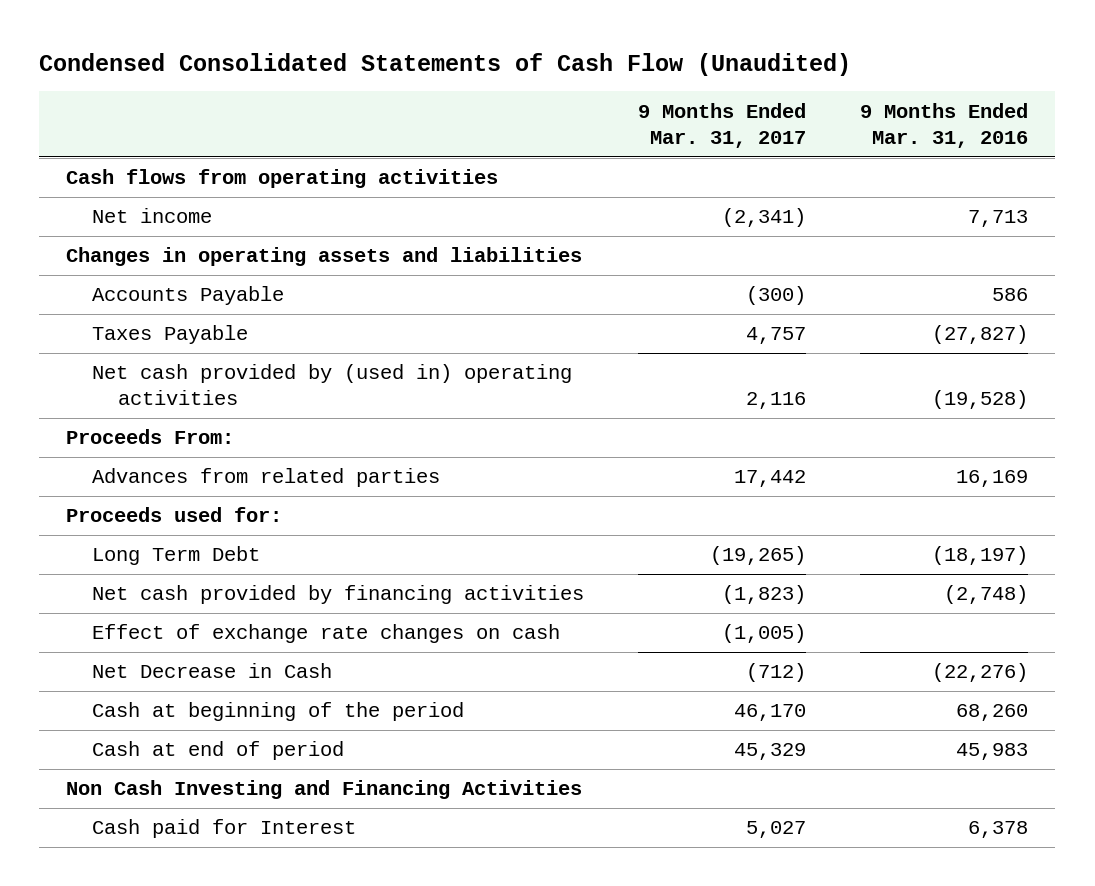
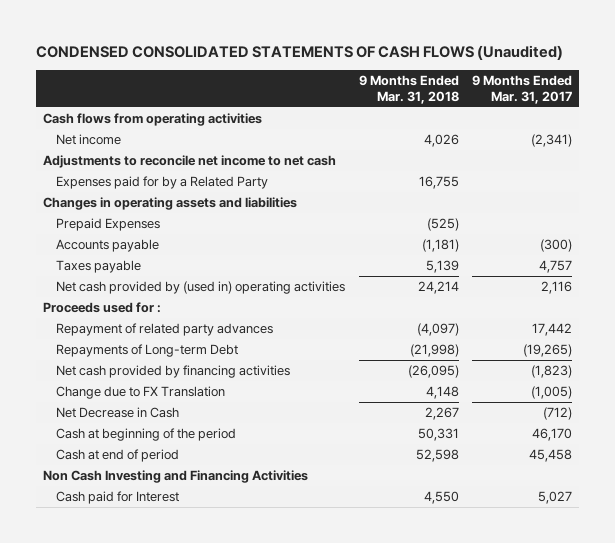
- Condensed Consolidated Statements of Cash Flow (Unaudited)
+ CONDENSED CONSOLIDATED STATEMENTS OF CASH FLOWS (Unaudited)
- | 9 Months Ended Mar. 31, 2017 | 9 Months Ended Mar. 31, 2016
+ | 9 Months Ended Mar. 31, 2018 | 9 Months Ended Mar. 31, 2017
+ Adjustments to reconcile net income to net cash
+ Expenses paid for by a Related Party | 16,755 |
- Accounts Payable | (300) | 586
- Taxes Payable | 4,757 | (27,827)
+ Prepaid Expenses | (525) |
+ Accounts payable | (1,181) | (300)
+ Taxes payable | 5,139 | 4,757
- Proceeds From:
- Advances from related parties | 17,442 | 16,169
- Proceeds used for:
- Long Term Debt | (19,265) | (18,197)
+ Proceeds used for :
+ Repayment of related party advances | (4,097) | 17,442
+ Repayments of Long-term Debt | (21,998) | (19,265)
- Effect of exchange rate changes on cash | (1,005) |
+ Change due to FX Translation | 4,148 | (1,005)
- Cash at end of period | 45,329 | 45,983
+ Cash at end of period | 52,598 | 45,458

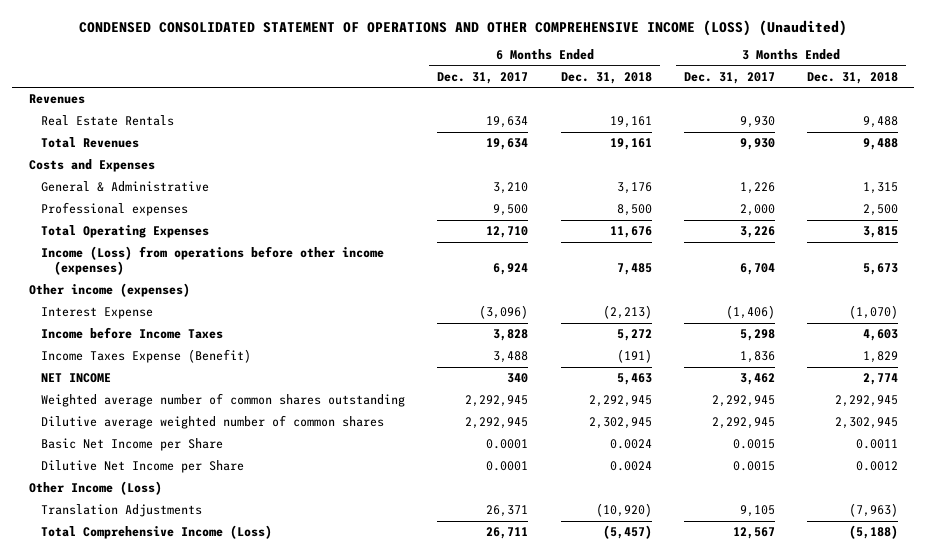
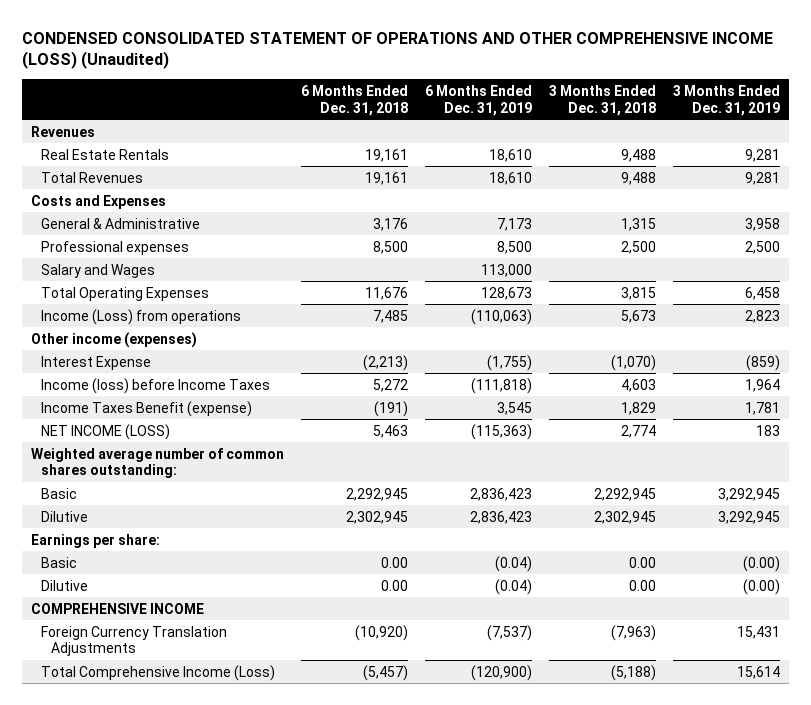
- | 6 Months Ended Dec. 31, 2017 | 6 Months Ended Dec. 31, 2018 | 3 Months Ended Dec. 31, 2017 | 3 Months Ended Dec. 31, 2018
+ | 6 Months Ended Dec. 31, 2018 | 6 Months Ended Dec. 31, 2019 | 3 Months Ended Dec. 31, 2018 | 3 Months Ended Dec. 31, 2019
+ Salary and Wages | | 113,000 | |
- Income (Loss) from operations before other income (expenses) | 6,924 | 7,485 | 6,704 | 5,673
+ Income (Loss) from operations | 7,485 | (110,063) | 5,673 | 2,823
- Income before Income Taxes | 3,828 | 5,272 | 5,298 | 4,603
- Income Taxes Expense (Benefit) | 3,488 | (191) | 1,836 | 1,829
- NET INCOME | 340 | 5,463 | 3,462 | 2,774
- Weighted average number of common shares outstanding | 2,292,945 | 2,292,945 | 2,292,945 | 2,292,945
- Dilutive average weighted number of common shares | 2,292,945 | 2,302,945 | 2,292,945 | 2,302,945
- Basic Net Income per Share | 0.0001 | 0.0024 | 0.0015 | 0.0011
- Dilutive Net Income per Share | 0.0001 | 0.0024 | 0.0015 | 0.0012
- Other Income (Loss)
- Translation Adjustments | 26,371 | (10,920) | 9,105 | (7,963)
+ Income (loss) before Income Taxes | 5,272 | (111,818) | 4,603 | 1,964
+ Income Taxes Benefit (expense) | (191) | 3,545 | 1,829 | 1,781
+ NET INCOME (LOSS) | 5,463 | (115,363) | 2,774 | 183
+ Weighted average number of common shares outstanding:
+ Basic | 2,292,945 | 2,836,423 | 2,292,945 | 3,292,945
+ Dilutive | 2,302,945 | 2,836,423 | 2,302,945 | 3,292,945
+ Earnings per share:
+ Basic | 0.00 | (0.04) | 0.00 | (0.00)
+ Dilutive | 0.00 | (0.04) | 0.00 | (0.00)
+ COMPREHENSIVE INCOME
+ Foreign Currency Translation Adjustments | (10,920) | (7,537) | (7,963) | 15,431

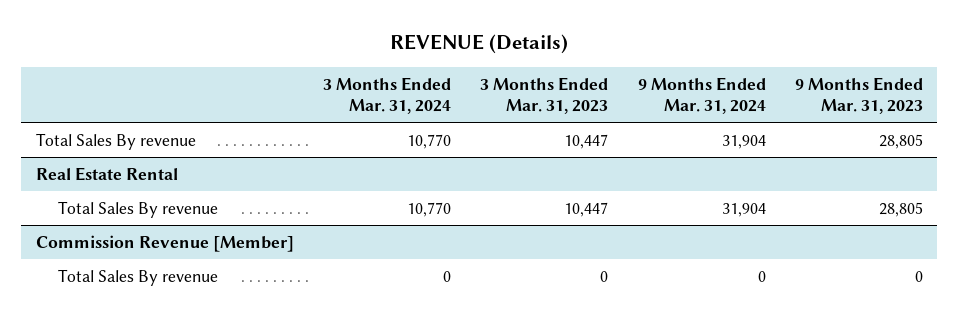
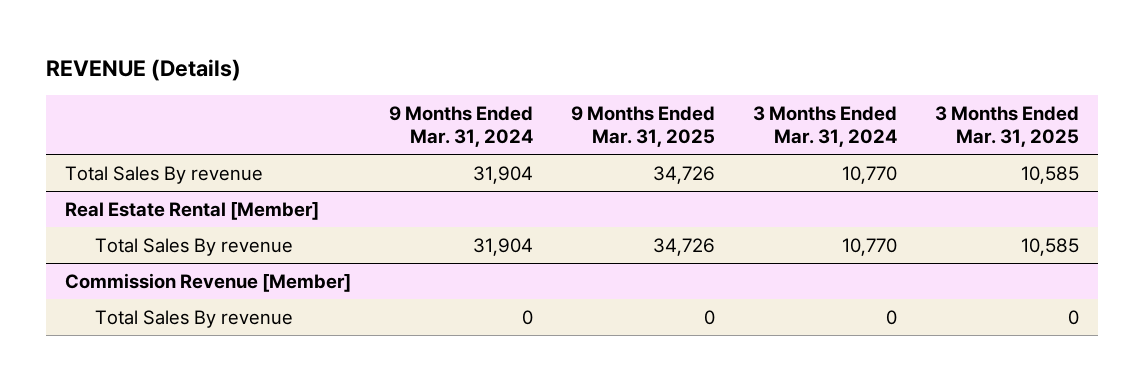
- | 3 Months Ended Mar. 31, 2024 | 3 Months Ended Mar. 31, 2023 | 9 Months Ended Mar. 31, 2024 | 9 Months Ended Mar. 31, 2023
+ | 9 Months Ended Mar. 31, 2024 | 9 Months Ended Mar. 31, 2025 | 3 Months Ended Mar. 31, 2024 | 3 Months Ended Mar. 31, 2025
- Real Estate Rental
+ Real Estate Rental [Member]

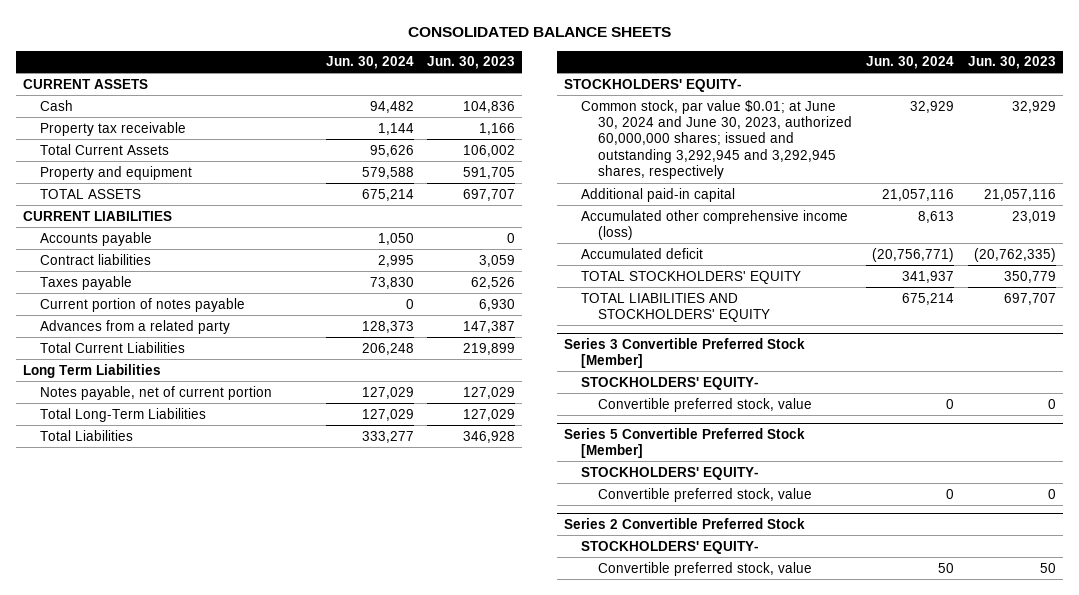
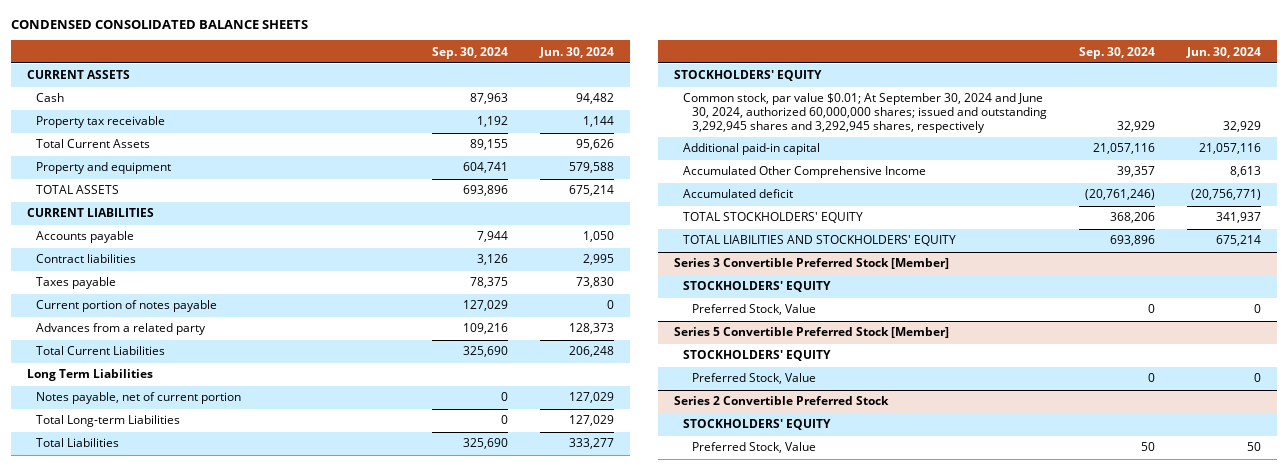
- CONSOLIDATED BALANCE SHEETS
+ CONDENSED CONSOLIDATED BALANCE SHEETS
- | Jun. 30, 2024 | Jun. 30, 2023
+ | Sep. 30, 2024 | Jun. 30, 2024
- Total Long-Term Liabilities | 127,029 | 127,029
+ Total Long-term Liabilities | 0 | 127,029
- STOCKHOLDERS' EQUITY-
- Common stock, par value $0.01; at June 30, 2024 and June 30, 2023, authorized 60,000,000 shares; issued and outstanding 3,292,945 and 3,292,945 shares, respectively | 32,929 | 32,929
+ STOCKHOLDERS' EQUITY
+ Common stock, par value $0.01; At September 30, 2024 and June 30, 2024, authorized 60,000,000 shares; issued and outstanding 3,292,945 shares and 3,292,945 shares, respectively | 32,929 | 32,929
- Accumulated other comprehensive income (loss) | 8,613 | 23,019
+ Accumulated Other Comprehensive Income | 39,357 | 8,613
@ Series 3 Convertible Preferred Stock [Member]
- STOCKHOLDERS' EQUITY-
- Convertible preferred stock, value | 0 | 0
+ STOCKHOLDERS' EQUITY
+ Preferred Stock, Value | 0 | 0
@ Series 5 Convertible Preferred Stock [Member]
- STOCKHOLDERS' EQUITY-
- Convertible preferred stock, value | 0 | 0
+ STOCKHOLDERS' EQUITY
+ Preferred Stock, Value | 0 | 0
@ Series 2 Convertible Preferred Stock
- STOCKHOLDERS' EQUITY-
- Convertible preferred stock, value | 50 | 50
+ STOCKHOLDERS' EQUITY
+ Preferred Stock, Value | 50 | 50

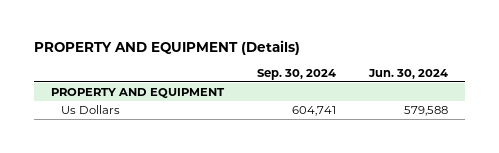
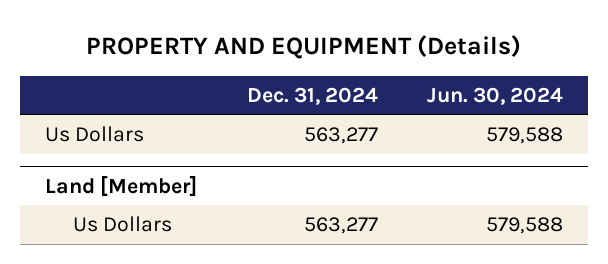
- | Sep. 30, 2024 | Jun. 30, 2024
+ | Dec. 31, 2024 | Jun. 30, 2024
- PROPERTY AND EQUIPMENT
+ Land [Member]
+ Us Dollars | 563,277 | 579,588

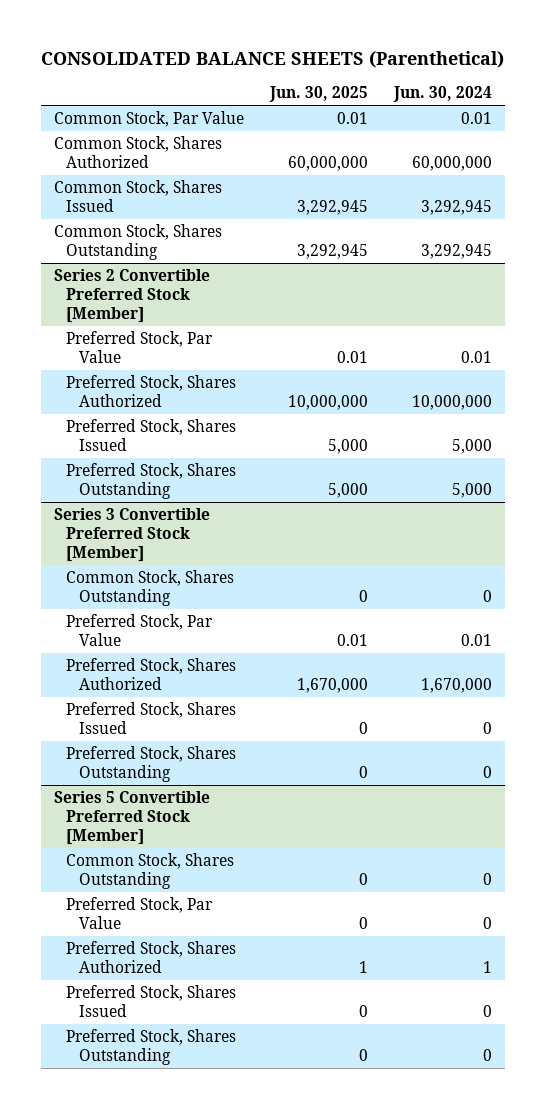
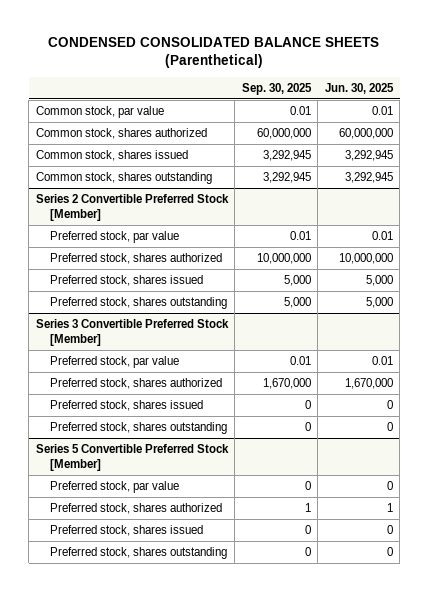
- CONSOLIDATED BALANCE SHEETS (Parenthetical)
+ CONDENSED CONSOLIDATED BALANCE SHEETS (Parenthetical)
- | Jun. 30, 2025 | Jun. 30, 2024
+ | Sep. 30, 2025 | Jun. 30, 2025
- Common Stock, Par Value | 0.01 | 0.01
- Common Stock, Shares Authorized | 60,000,000 | 60,000,000
- Common Stock, Shares Issued | 3,292,945 | 3,292,945
- Common Stock, Shares Outstanding | 3,292,945 | 3,292,945
+ Common stock, par value | 0.01 | 0.01
+ Common stock, shares authorized | 60,000,000 | 60,000,000
+ Common stock, shares issued | 3,292,945 | 3,292,945
+ Common stock, shares outstanding | 3,292,945 | 3,292,945
@ Series 2 Convertible Preferred Stock [Member]
- Preferred Stock, Par Value | 0.01 | 0.01
- Preferred Stock, Shares Authorized | 10,000,000 | 10,000,000
- Preferred Stock, Shares Issued | 5,000 | 5,000
- Preferred Stock, Shares Outstanding | 5,000 | 5,000
+ Preferred stock, par value | 0.01 | 0.01
+ Preferred stock, shares authorized | 10,000,000 | 10,000,000
+ Preferred stock, shares issued | 5,000 | 5,000
+ Preferred stock, shares outstanding | 5,000 | 5,000
@ Series 3 Convertible Preferred Stock [Member]
- Common Stock, Shares Outstanding | 0 | 0
- Preferred Stock, Par Value | 0.01 | 0.01
- Preferred Stock, Shares Authorized | 1,670,000 | 1,670,000
- Preferred Stock, Shares Issued | 0 | 0
- Preferred Stock, Shares Outstanding | 0 | 0
+ Preferred stock, par value | 0.01 | 0.01
+ Preferred stock, shares authorized | 1,670,000 | 1,670,000
+ Preferred stock, shares issued | 0 | 0
+ Preferred stock, shares outstanding | 0 | 0
@ Series 5 Convertible Preferred Stock [Member]
- Common Stock, Shares Outstanding | 0 | 0
- Preferred Stock, Par Value | 0 | 0
- Preferred Stock, Shares Authorized | 1 | 1
- Preferred Stock, Shares Issued | 0 | 0
- Preferred Stock, Shares Outstanding | 0 | 0
+ Preferred stock, par value | 0 | 0
+ Preferred stock, shares authorized | 1 | 1
+ Preferred stock, shares issued | 0 | 0
+ Preferred stock, shares outstanding | 0 | 0

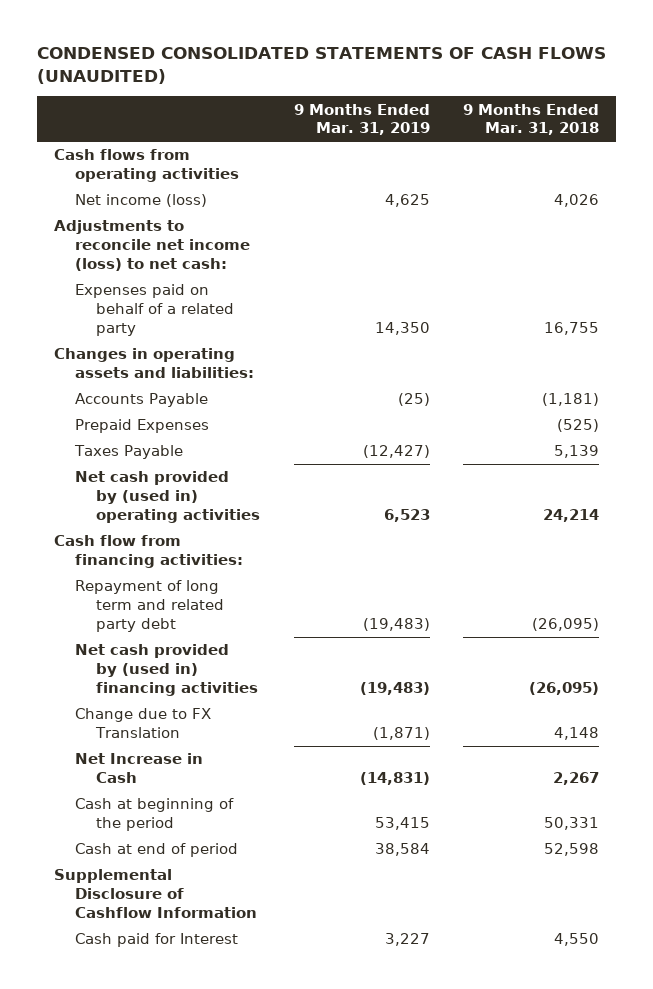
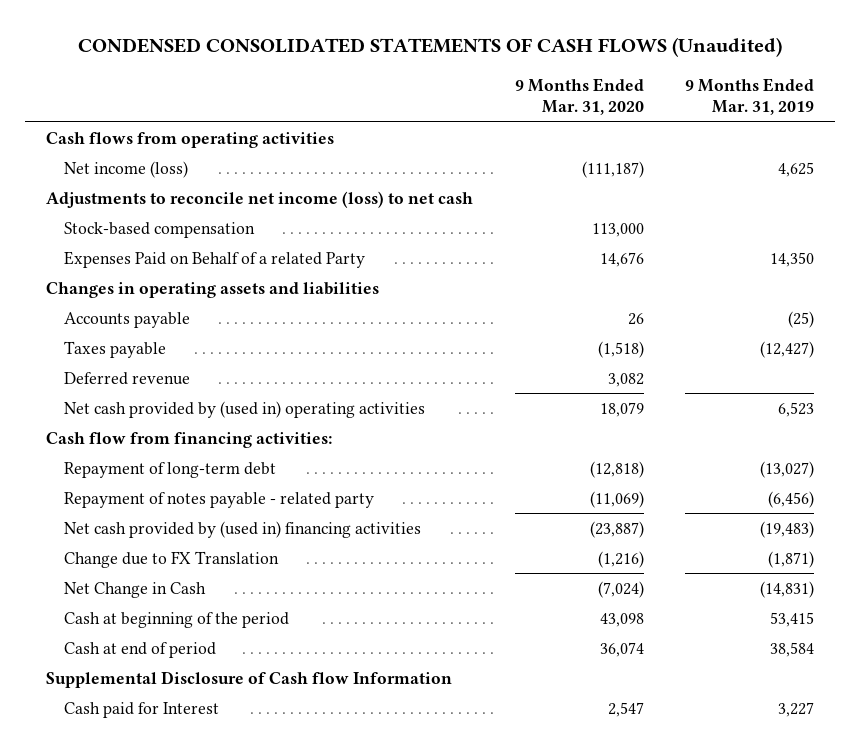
- CONDENSED CONSOLIDATED STATEMENTS OF CASH FLOWS (UNAUDITED)
+ CONDENSED CONSOLIDATED STATEMENTS OF CASH FLOWS (Unaudited)
- | 9 Months Ended Mar. 31, 2019 | 9 Months Ended Mar. 31, 2018
+ | 9 Months Ended Mar. 31, 2020 | 9 Months Ended Mar. 31, 2019
- Adjustments to reconcile net income (loss) to net cash:
- Expenses paid on behalf of a related party | 14,350 | 16,755
- Changes in operating assets and liabilities:
- Accounts Payable | (25) | (1,181)
- Prepaid Expenses | | (525)
- Taxes Payable | (12,427) | 5,139
+ Adjustments to reconcile net income (loss) to net cash
+ Stock-based compensation | 113,000 |
+ Expenses Paid on Behalf of a related Party | 14,676 | 14,350
+ Changes in operating assets and liabilities
+ Accounts payable | 26 | (25)
+ Taxes payable | (1,518) | (12,427)
+ Deferred revenue | 3,082 |
- Repayment of long term and related party debt | (19,483) | (26,095)
+ Repayment of long-term debt | (12,818) | (13,027)
+ Repayment of notes payable - related party | (11,069) | (6,456)
- Net Increase in Cash | (14,831) | 2,267
+ Net Change in Cash | (7,024) | (14,831)
- Supplemental Disclosure of Cashflow Information
+ Supplemental Disclosure of Cash flow Information

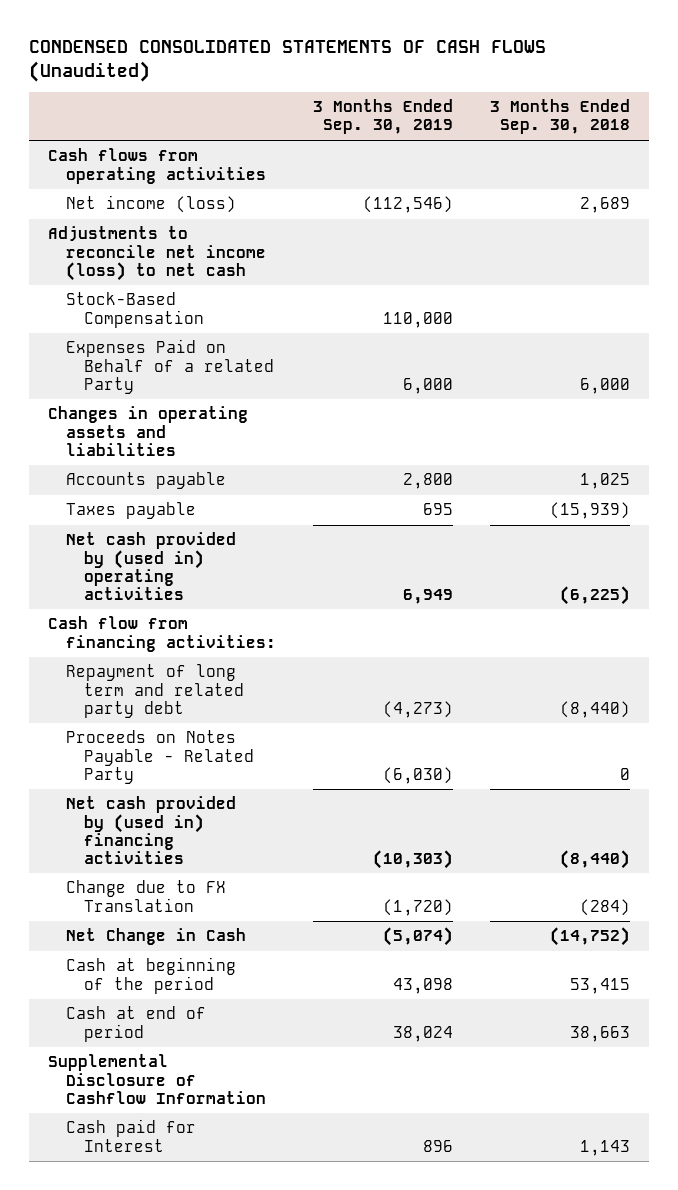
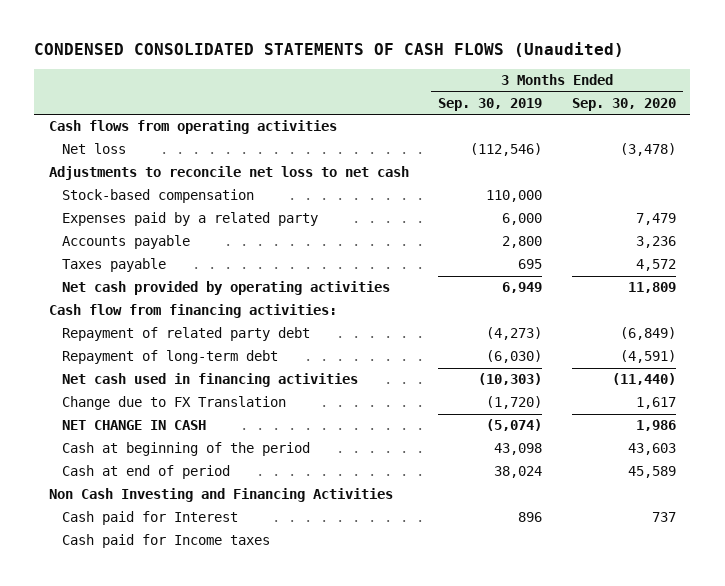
- | 3 Months Ended Sep. 30, 2019 | 3 Months Ended Sep. 30, 2018
+ | 3 Months Ended Sep. 30, 2019 | 3 Months Ended Sep. 30, 2020
- Net income (loss) | (112,546) | 2,689
- Adjustments to reconcile net income (loss) to net cash
- Stock-Based Compensation | 110,000 |
- Expenses Paid on Behalf of a related Party | 6,000 | 6,000
- Changes in operating assets and liabilities
+ Net loss | (112,546) | (3,478)
+ Adjustments to reconcile net loss to net cash
+ Stock-based compensation | 110,000 |
+ Expenses paid by a related party | 6,000 | 7,479
- Net cash provided by (used in) operating activities | 6,949 | (6,225)
+ Net cash provided by operating activities | 6,949 | 11,809
- Repayment of long term and related party debt | (4,273) | (8,440)
- Proceeds on Notes Payable - Related Party | (6,030) | 0
- Net cash provided by (used in) financing activities | (10,303) | (8,440)
+ Repayment of related party debt | (4,273) | (6,849)
+ Repayment of long-term debt | (6,030) | (4,591)
+ Net cash used in financing activities | (10,303) | (11,440)
- Net Change in Cash | (5,074) | (14,752)
+ NET CHANGE IN CASH | (5,074) | 1,986
- Supplemental Disclosure of Cashflow Information
+ Non Cash Investing and Financing Activities
+ Cash paid for Income taxes

